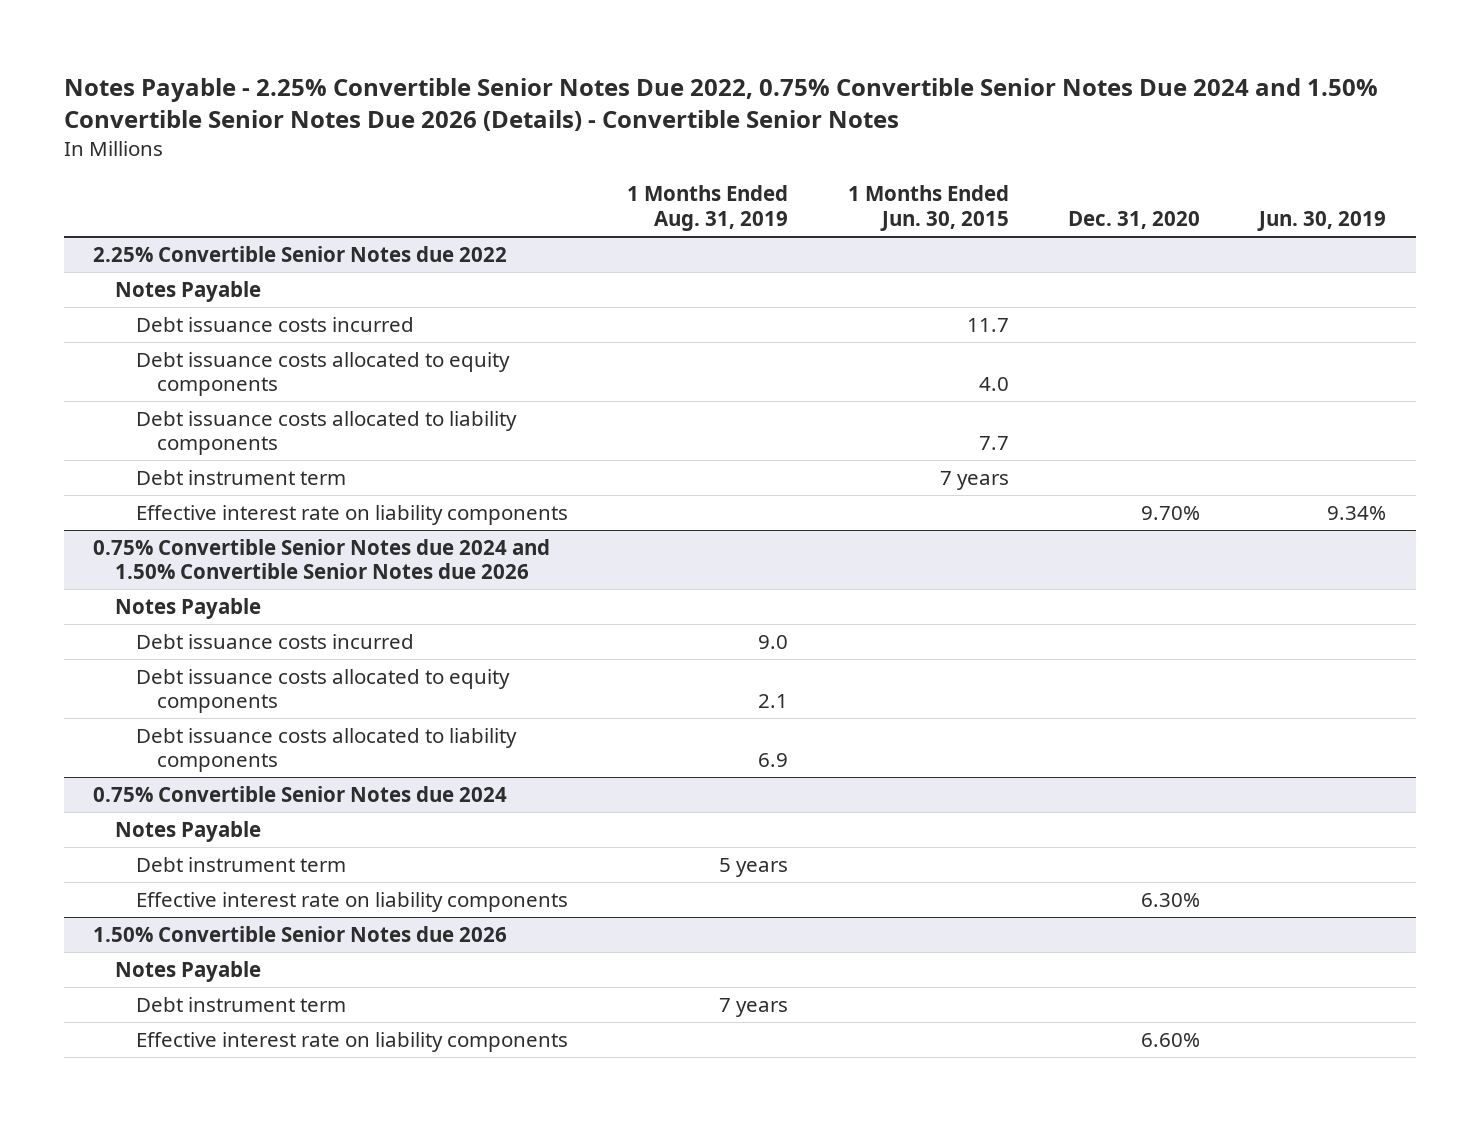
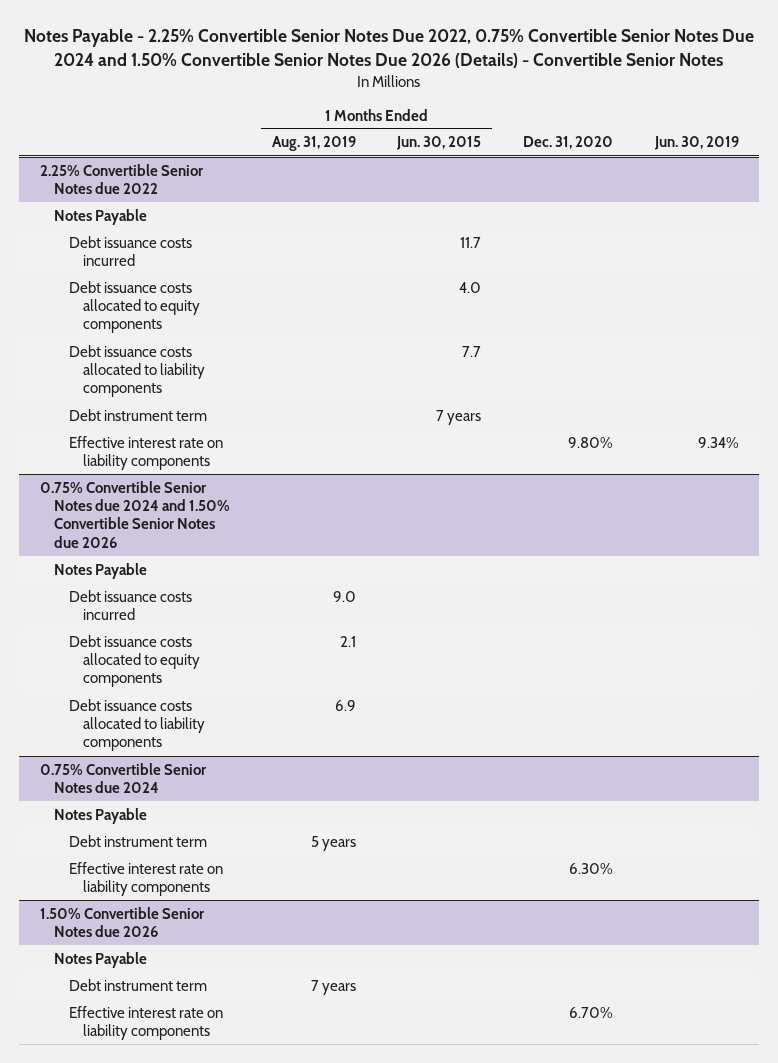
@ 2.25% Convertible Senior Notes due 2022
- Effective interest rate on liability components | | | 9.70% | 9.34%
+ Effective interest rate on liability components | | | 9.80% | 9.34%
@ 1.50% Convertible Senior Notes due 2026
- Effective interest rate on liability components | | | 6.60% |
+ Effective interest rate on liability components | | | 6.70% |

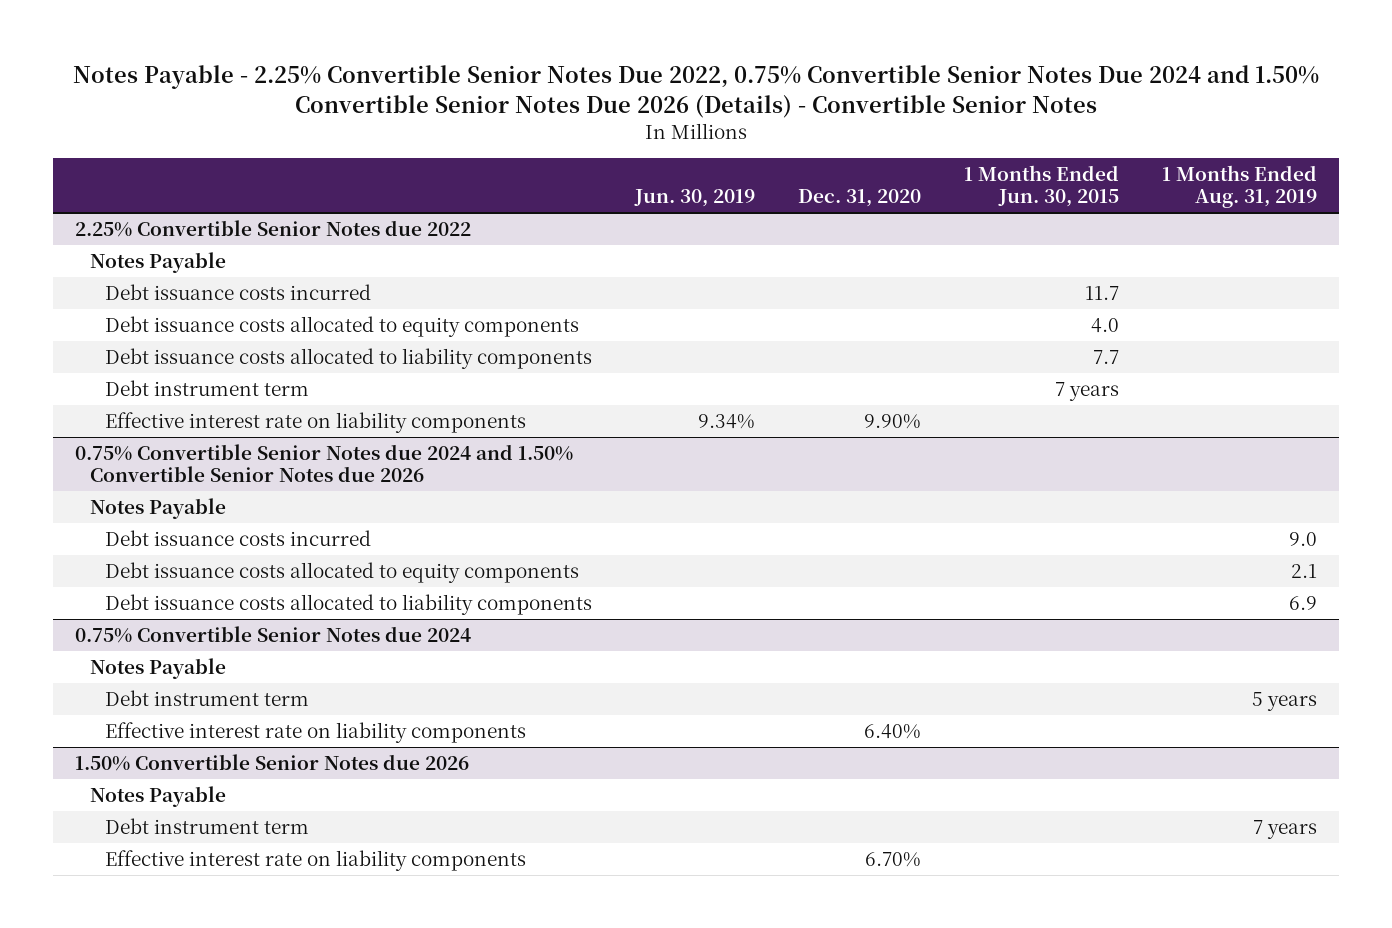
- | 1 Months Ended Aug. 31, 2019 | 1 Months Ended Jun. 30, 2015 | Dec. 31, 2020 | Jun. 30, 2019
+ | Jun. 30, 2019 | Dec. 31, 2020 | 1 Months Ended Jun. 30, 2015 | 1 Months Ended Aug. 31, 2019
@ 2.25% Convertible Senior Notes due 2022
- Effective interest rate on liability components | | | 9.80% | 9.34%
+ Effective interest rate on liability components | 9.34% | 9.90% | |
@ 0.75% Convertible Senior Notes due 2024
- Effective interest rate on liability components | | | 6.30% |
+ Effective interest rate on liability components | | 6.40% | |

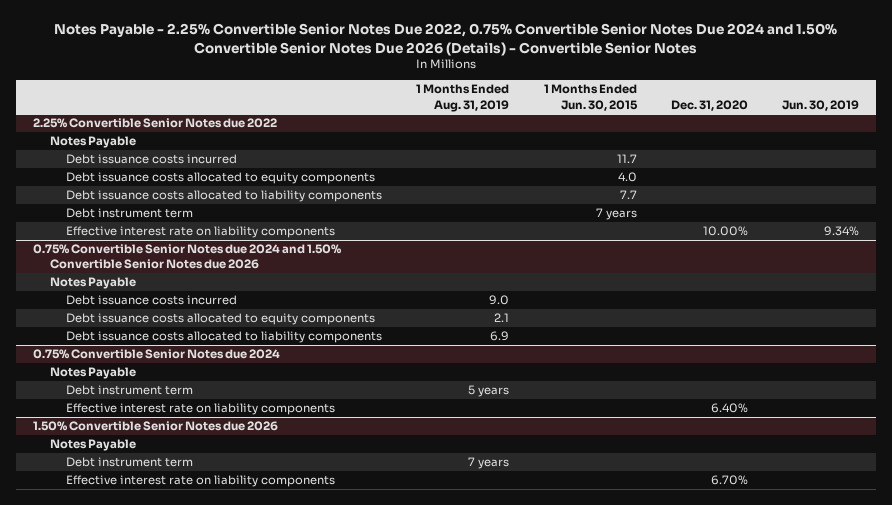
- | Jun. 30, 2019 | Dec. 31, 2020 | 1 Months Ended Jun. 30, 2015 | 1 Months Ended Aug. 31, 2019
+ | 1 Months Ended Aug. 31, 2019 | 1 Months Ended Jun. 30, 2015 | Dec. 31, 2020 | Jun. 30, 2019
@ 2.25% Convertible Senior Notes due 2022
- Effective interest rate on liability components | 9.34% | 9.90% | |
+ Effective interest rate on liability components | | | 10.00% | 9.34%

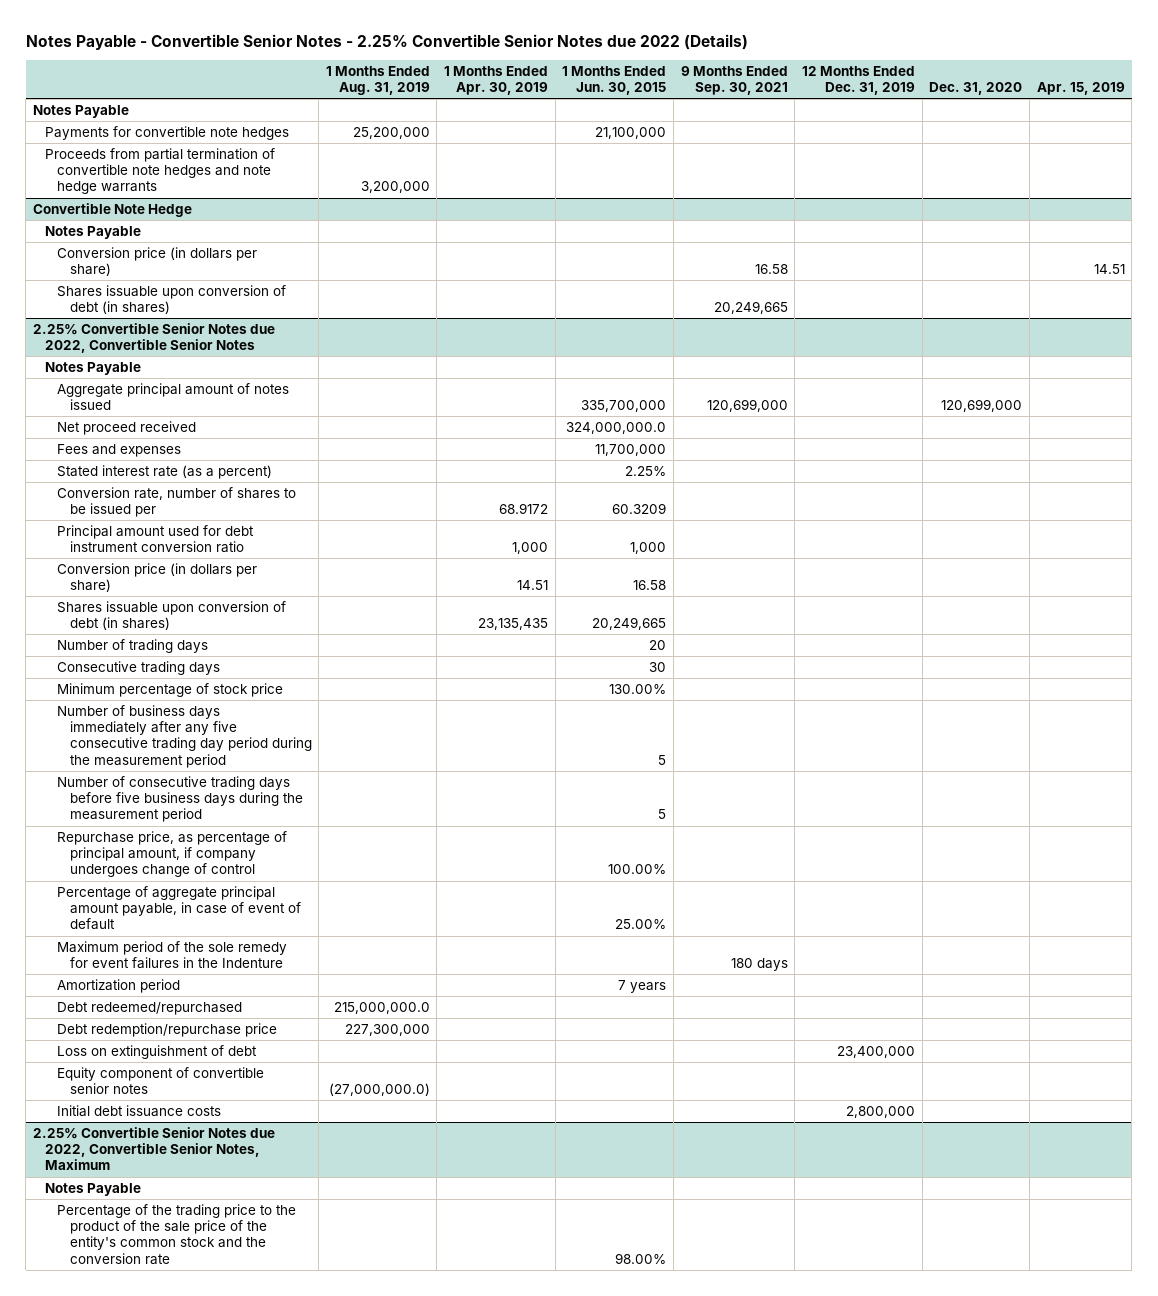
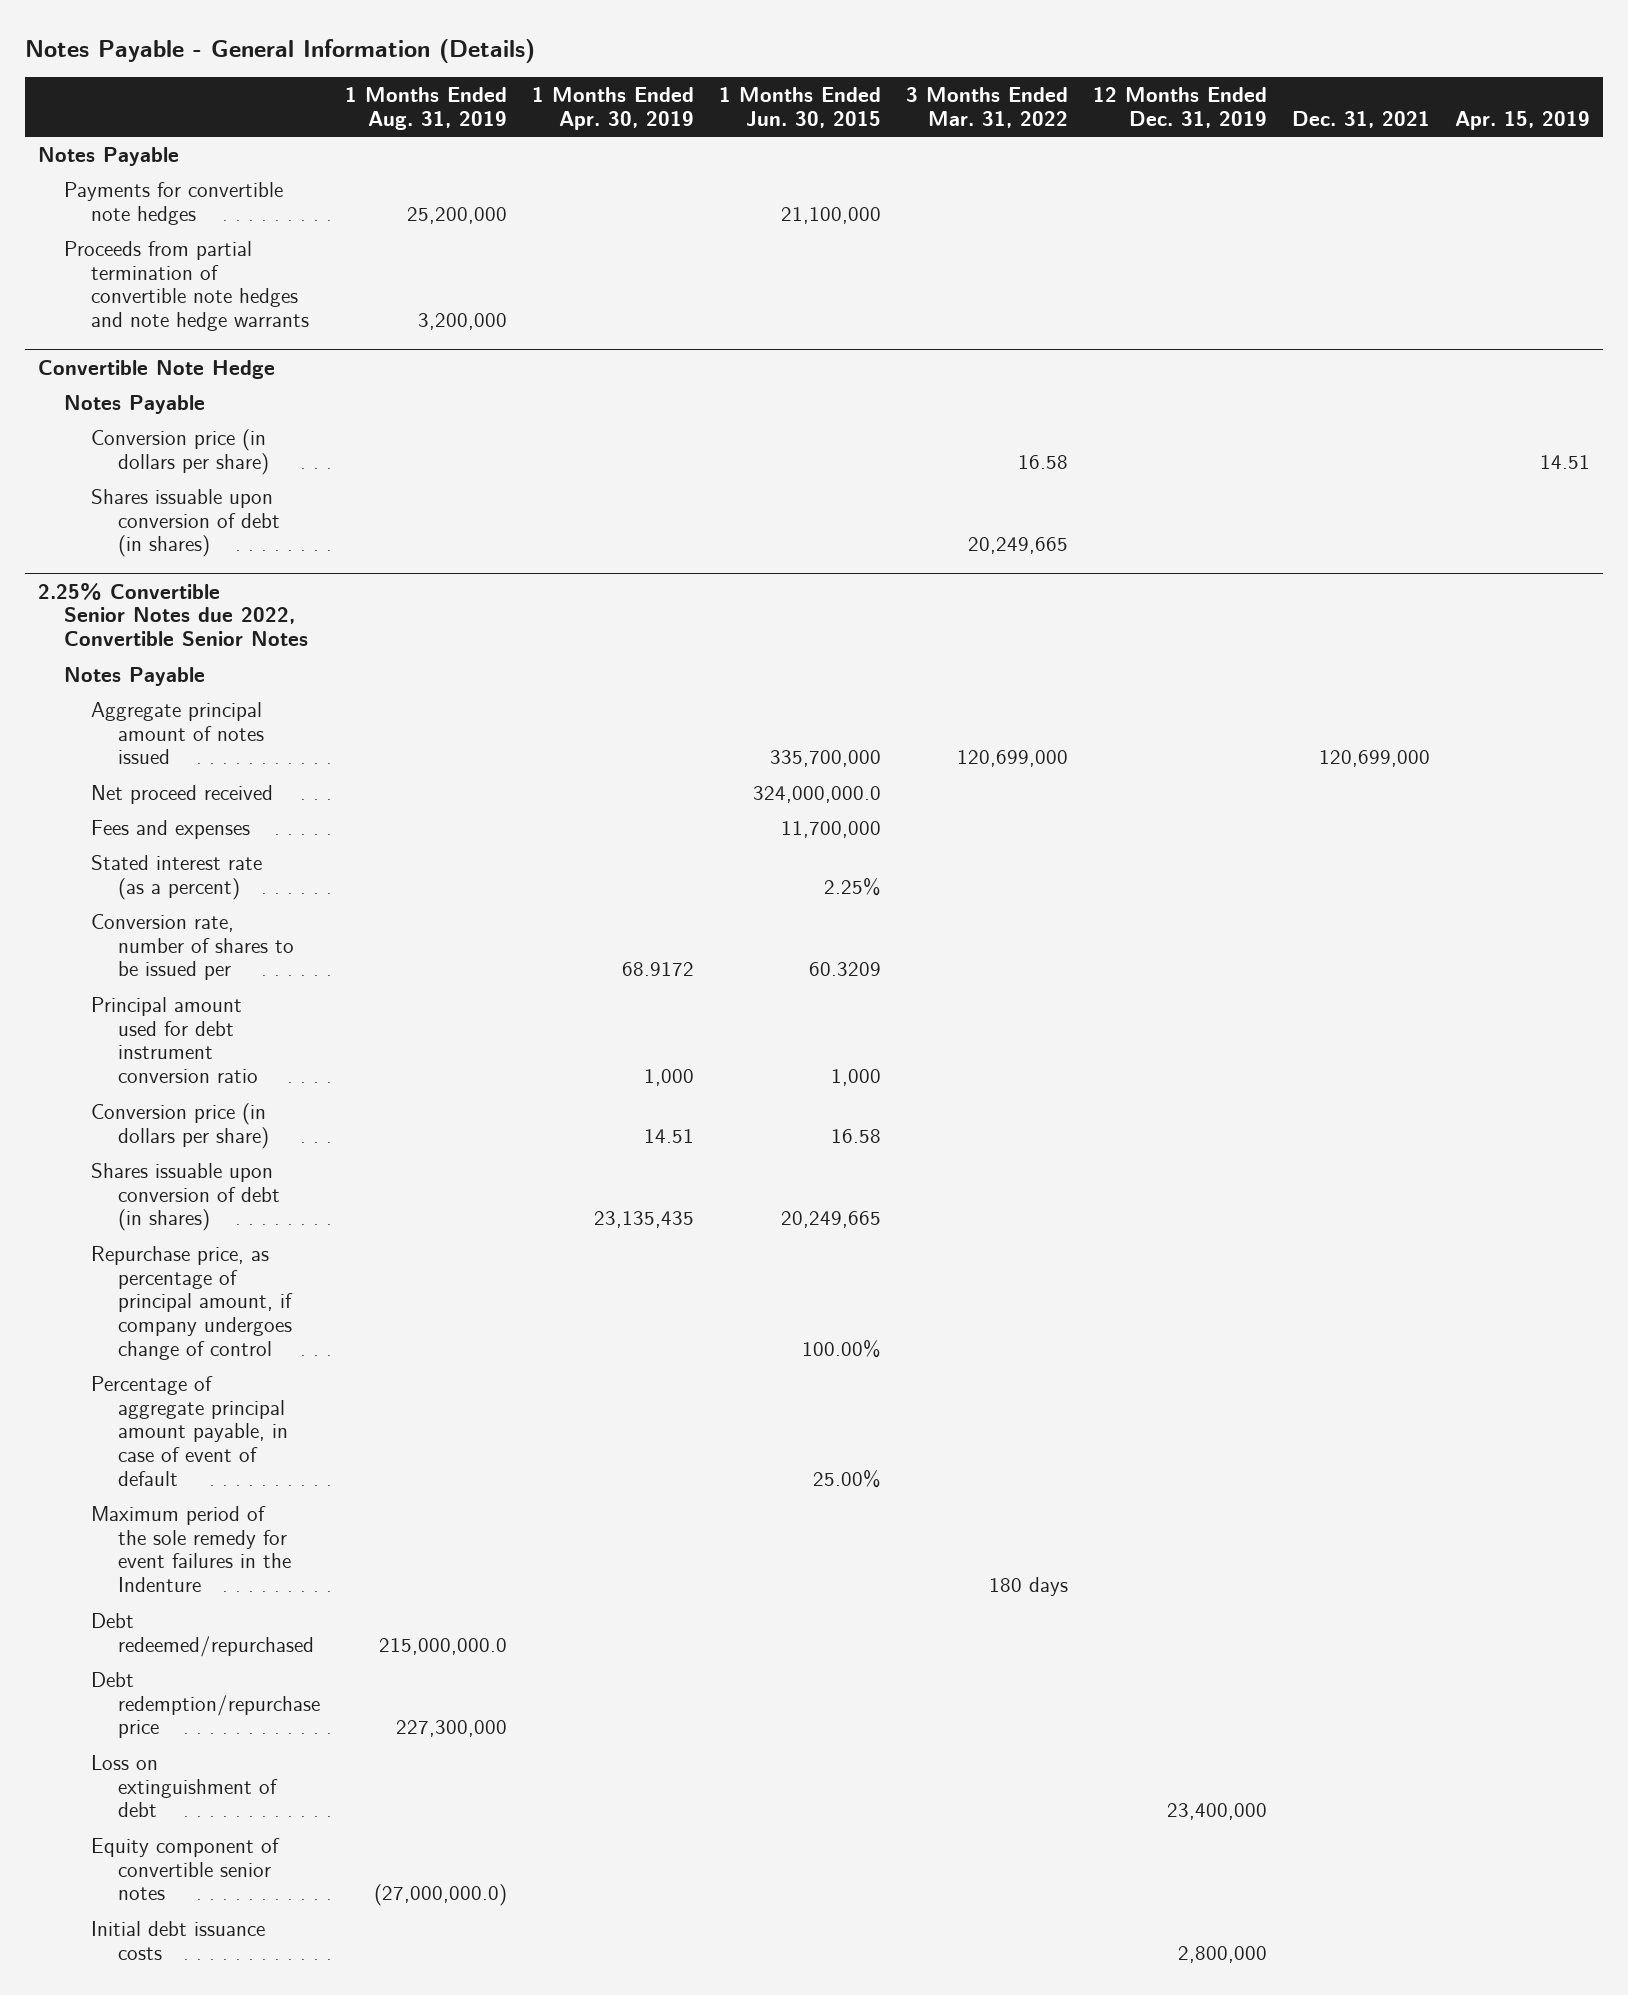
- Notes Payable - Convertible Senior Notes - 2.25% Convertible Senior Notes due 2022 (Details)
+ Notes Payable - General Information (Details)
- | 1 Months Ended Aug. 31, 2019 | 1 Months Ended Apr. 30, 2019 | 1 Months Ended Jun. 30, 2015 | 9 Months Ended Sep. 30, 2021 | 12 Months Ended Dec. 31, 2019 | Dec. 31, 2020 | Apr. 15, 2019
+ | 1 Months Ended Aug. 31, 2019 | 1 Months Ended Apr. 30, 2019 | 1 Months Ended Jun. 30, 2015 | 3 Months Ended Mar. 31, 2022 | 12 Months Ended Dec. 31, 2019 | Dec. 31, 2021 | Apr. 15, 2019
@ 2.25% Convertible Senior Notes due 2022, Convertible Senior Notes
- Number of trading days | | | 20 | | | |
- Consecutive trading days | | | 30 | | | |
- Minimum percentage of stock price | | | 130.00% | | | |
- Number of business days immediately after any five consecutive trading day period during the measurement period | | | 5 | | | |
- Number of consecutive trading days before five business days during the measurement period | | | 5 | | | |
- Amortization period | | | 7 years | | | |
- 2.25% Convertible Senior Notes due 2022, Convertible Senior Notes, Maximum
- Notes Payable
- Percentage of the trading price to the product of the sale price of the entity's common stock and the conversion rate | | | 98.00% | | | |

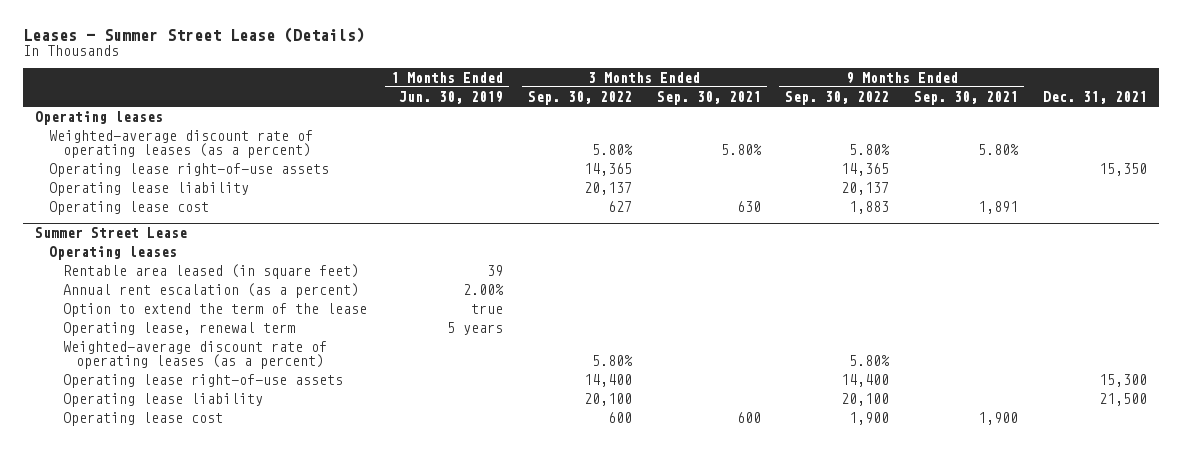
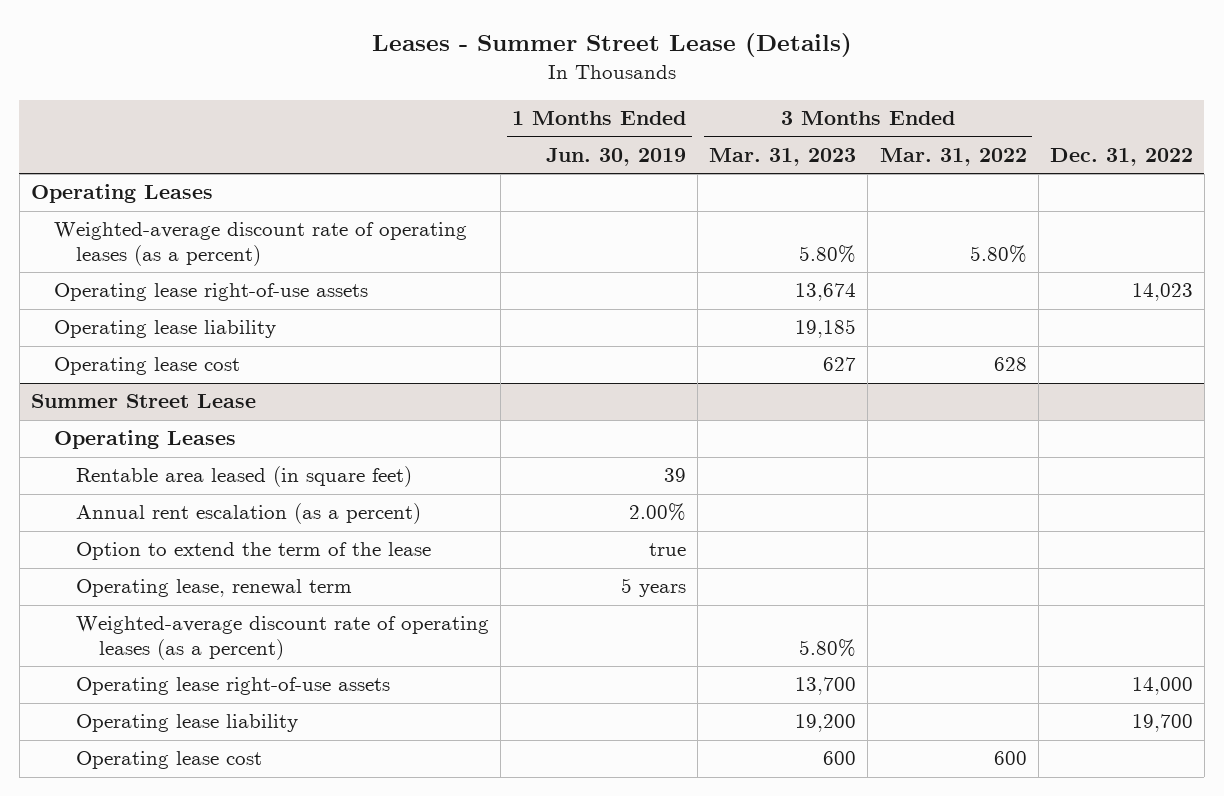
- | 1 Months Ended Jun. 30, 2019 | 3 Months Ended Sep. 30, 2022 | 3 Months Ended Sep. 30, 2021 | 9 Months Ended Sep. 30, 2022 | 9 Months Ended Sep. 30, 2021 | Dec. 31, 2021
+ | 1 Months Ended Jun. 30, 2019 | 3 Months Ended Mar. 31, 2023 | 3 Months Ended Mar. 31, 2022 | Dec. 31, 2022
- Operating leases
+ Operating Leases
@ Summer Street Lease
- Operating leases
+ Operating Leases

